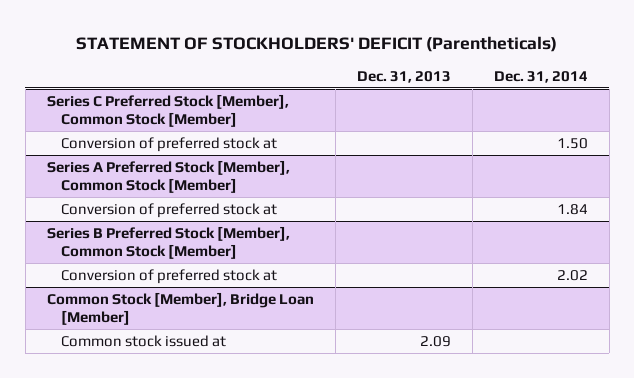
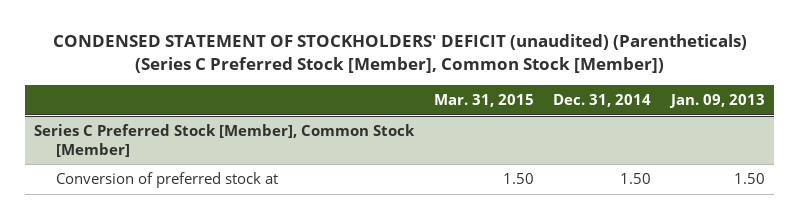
- STATEMENT OF STOCKHOLDERS' DEFICIT (Parentheticals)
+ CONDENSED STATEMENT OF STOCKHOLDERS' DEFICIT (unaudited) (Parentheticals) (Series C Preferred Stock [Member], Common Stock [Member])
- | Dec. 31, 2013 | Dec. 31, 2014
+ | Mar. 31, 2015 | Dec. 31, 2014 | Jan. 09, 2013
- Series A Preferred Stock [Member], Common Stock [Member]
- Conversion of preferred stock at | | 1.84
- Series B Preferred Stock [Member], Common Stock [Member]
- Conversion of preferred stock at | | 2.02
- Common Stock [Member], Bridge Loan [Member]
- Common stock issued at | 2.09 |

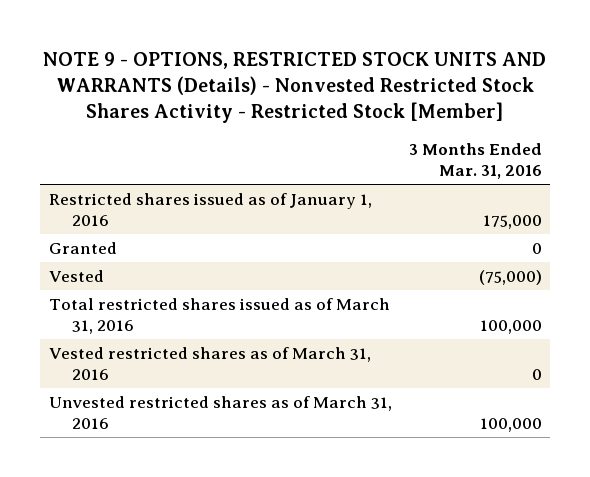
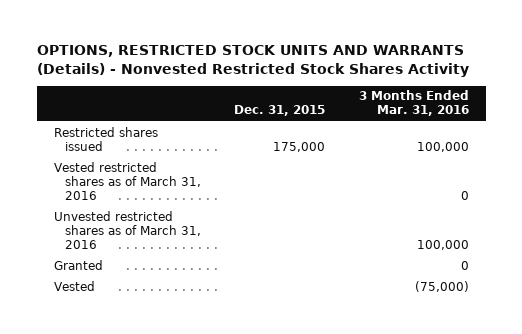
- NOTE 9 - OPTIONS, RESTRICTED STOCK UNITS AND WARRANTS (Details) - Nonvested Restricted Stock Shares Activity - Restricted Stock [Member]
+ OPTIONS, RESTRICTED STOCK UNITS AND WARRANTS (Details) - Nonvested Restricted Stock Shares Activity
- | 3 Months Ended Mar. 31, 2016
+ | Dec. 31, 2015 | 3 Months Ended Mar. 31, 2016
- Restricted shares issued as of January 1, 2016 | 175,000
- Total restricted shares issued as of March 31, 2016 | 100,000
+ Restricted shares issued | 175,000 | 100,000
moved down: Granted | | 0
moved down: Vested | | (75,000)

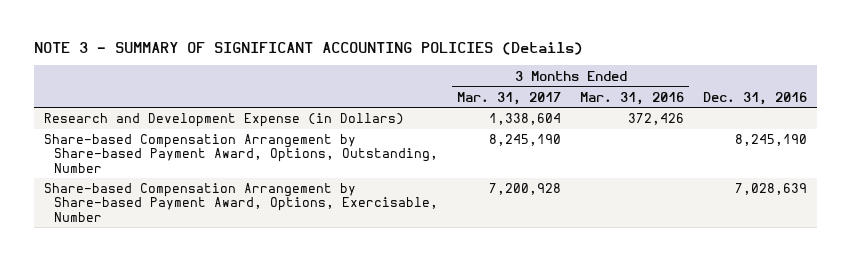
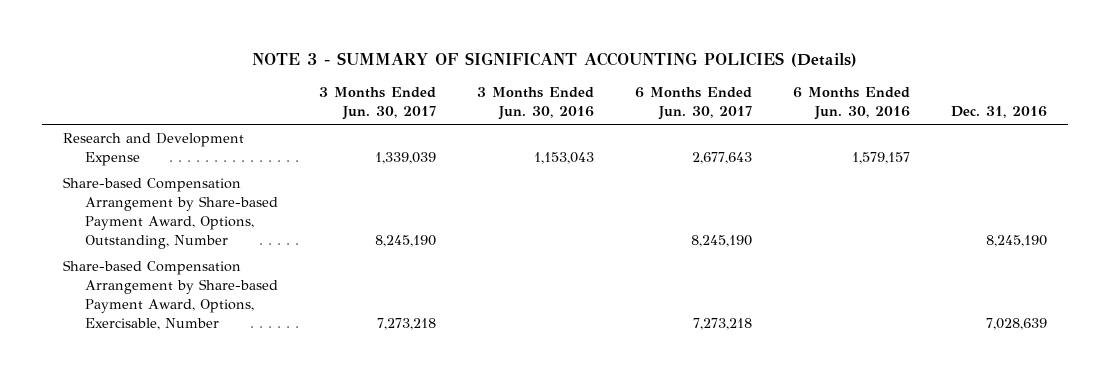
- | 3 Months Ended Mar. 31, 2017 | 3 Months Ended Mar. 31, 2016 | Dec. 31, 2016
+ | 3 Months Ended Jun. 30, 2017 | 3 Months Ended Jun. 30, 2016 | 6 Months Ended Jun. 30, 2017 | 6 Months Ended Jun. 30, 2016 | Dec. 31, 2016
- Research and Development Expense (in Dollars) | 1,338,604 | 372,426 |
+ Research and Development Expense | 1,339,039 | 1,153,043 | 2,677,643 | 1,579,157 |

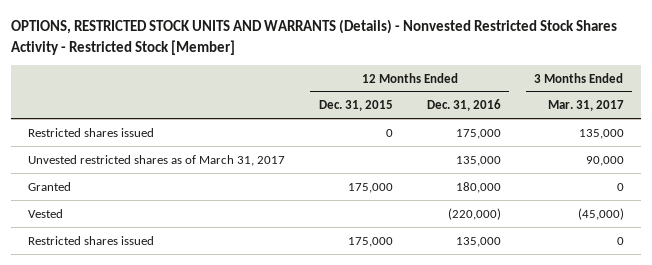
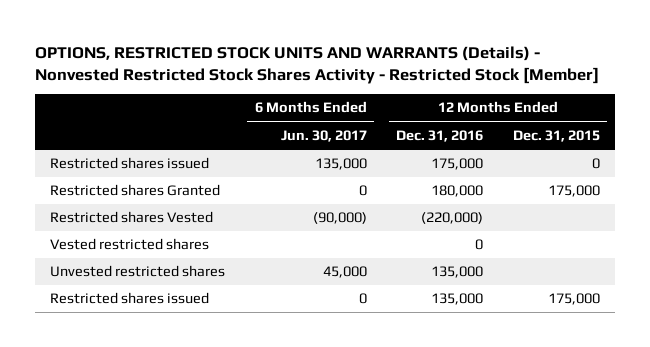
- | 12 Months Ended Dec. 31, 2015 | 12 Months Ended Dec. 31, 2016 | 3 Months Ended Mar. 31, 2017
+ | 6 Months Ended Jun. 30, 2017 | 12 Months Ended Dec. 31, 2016 | 12 Months Ended Dec. 31, 2015
- Unvested restricted shares as of March 31, 2017 | | 135,000 | 90,000
- Granted | 175,000 | 180,000 | 0
- Vested | | (220,000) | (45,000)
+ Restricted shares Granted | 0 | 180,000 | 175,000
+ Restricted shares Vested | (90,000) | (220,000) |
+ Vested restricted shares | | 0 |
+ Unvested restricted shares | 45,000 | 135,000 |

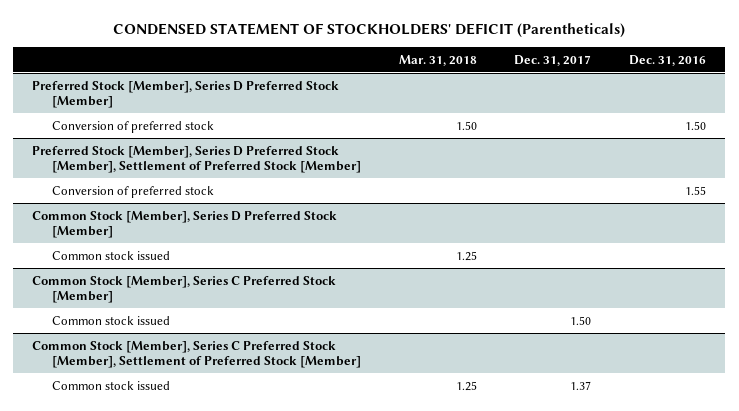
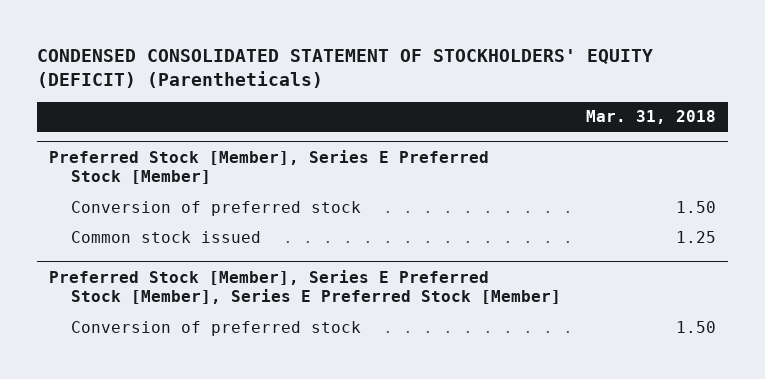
- CONDENSED STATEMENT OF STOCKHOLDERS' DEFICIT (Parentheticals)
+ CONDENSED CONSOLIDATED STATEMENT OF STOCKHOLDERS' EQUITY (DEFICIT) (Parentheticals)
- | Mar. 31, 2018 | Dec. 31, 2017 | Dec. 31, 2016
+ | Mar. 31, 2018
- Preferred Stock [Member], Series D Preferred Stock [Member]
+ Preferred Stock [Member], Series E Preferred Stock [Member]
- Preferred Stock [Member], Series D Preferred Stock [Member], Settlement of Preferred Stock [Member]
- Conversion of preferred stock | | | 1.55
- Common Stock [Member], Series D Preferred Stock [Member]
- Common Stock [Member], Series C Preferred Stock [Member]
- Common stock issued | | 1.50 |
- Common Stock [Member], Series C Preferred Stock [Member], Settlement of Preferred Stock [Member]
- Common stock issued | 1.25 | 1.37 |
+ Preferred Stock [Member], Series E Preferred Stock [Member], Series E Preferred Stock [Member]
+ Conversion of preferred stock | 1.50

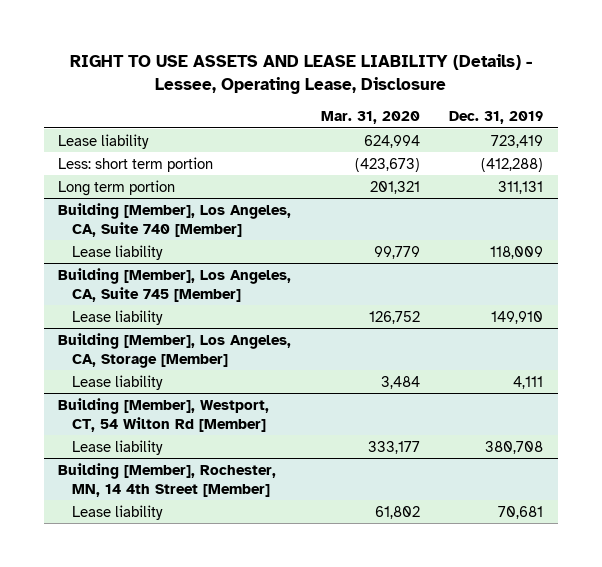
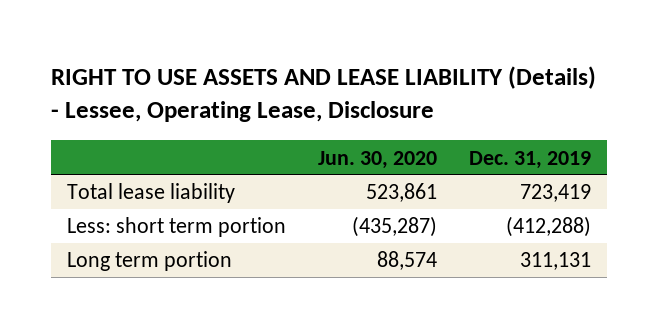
- | Mar. 31, 2020 | Dec. 31, 2019
+ | Jun. 30, 2020 | Dec. 31, 2019
- Lease liability | 624,994 | 723,419
+ Total lease liability | 523,861 | 723,419
- Building [Member], Los Angeles, CA, Suite 740 [Member]
- Lease liability | 99,779 | 118,009
- Building [Member], Los Angeles, CA, Suite 745 [Member]
- Lease liability | 126,752 | 149,910
- Building [Member], Los Angeles, CA, Storage [Member]
- Lease liability | 3,484 | 4,111
- Building [Member], Westport, CT, 54 Wilton Rd [Member]
- Lease liability | 333,177 | 380,708
- Building [Member], Rochester, MN, 14 4th Street [Member]
- Lease liability | 61,802 | 70,681

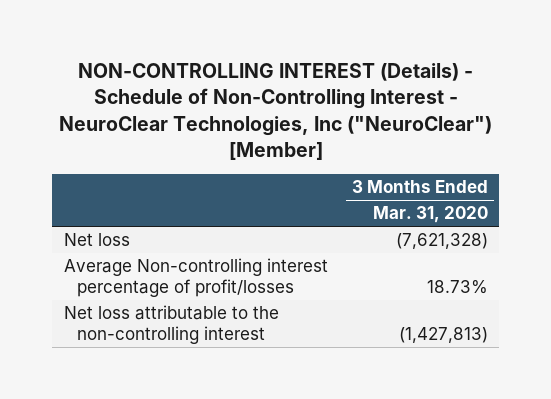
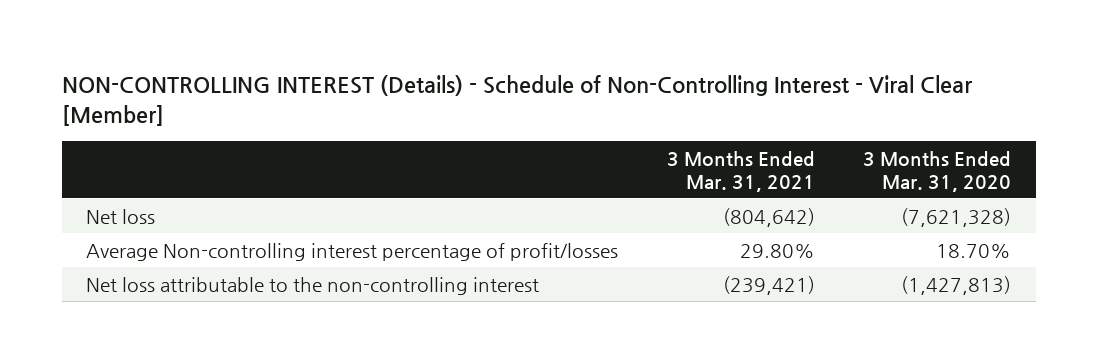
- NON-CONTROLLING INTEREST (Details) - Schedule of Non-Controlling Interest - NeuroClear Technologies, Inc ("NeuroClear") [Member]
+ NON-CONTROLLING INTEREST (Details) - Schedule of Non-Controlling Interest - Viral Clear [Member]
- | 3 Months Ended Mar. 31, 2020
+ | 3 Months Ended Mar. 31, 2021 | 3 Months Ended Mar. 31, 2020
- Average Non-controlling interest percentage of profit/losses | 18.73%
+ Average Non-controlling interest percentage of profit/losses | 29.80% | 18.70%

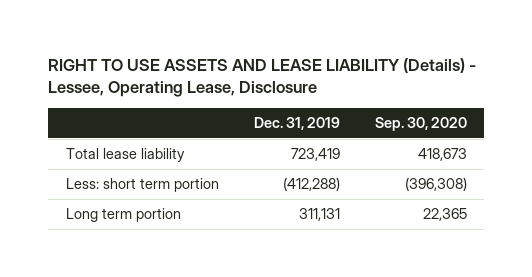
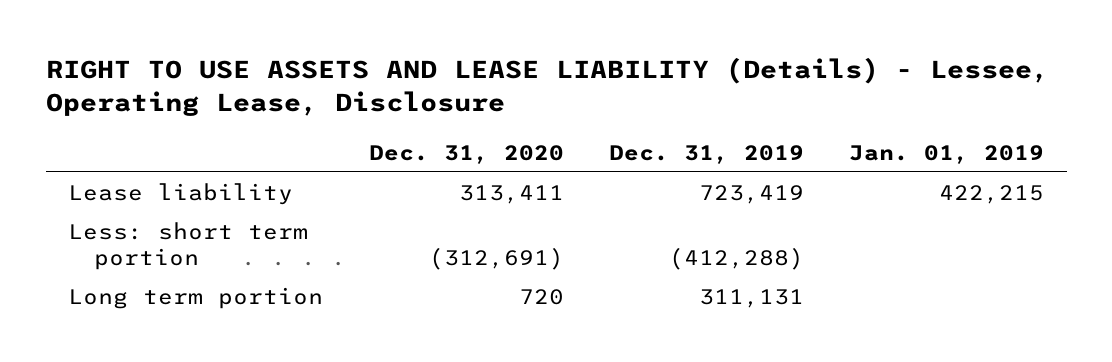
- | Dec. 31, 2019 | Sep. 30, 2020
+ | Dec. 31, 2020 | Dec. 31, 2019 | Jan. 01, 2019
- Total lease liability | 723,419 | 418,673
+ Lease liability | 313,411 | 723,419 | 422,215

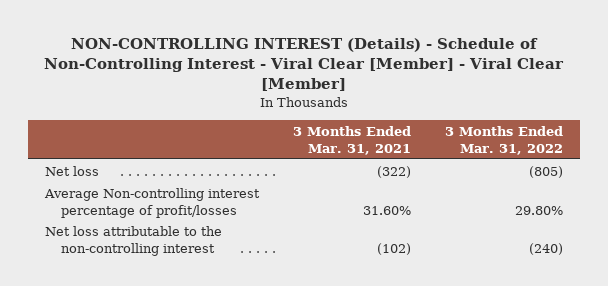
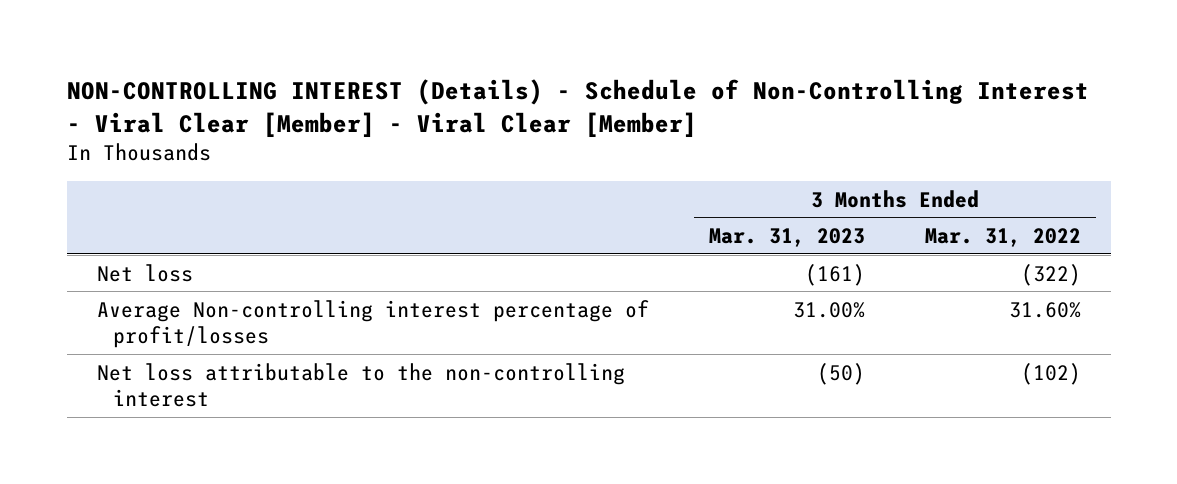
- | 3 Months Ended Mar. 31, 2021 | 3 Months Ended Mar. 31, 2022
+ | 3 Months Ended Mar. 31, 2023 | 3 Months Ended Mar. 31, 2022
- Net loss | (322) | (805)
- Average Non-controlling interest percentage of profit/losses | 31.60% | 29.80%
- Net loss attributable to the non-controlling interest | (102) | (240)
+ Net loss | (161) | (322)
+ Average Non-controlling interest percentage of profit/losses | 31.00% | 31.60%
+ Net loss attributable to the non-controlling interest | (50) | (102)

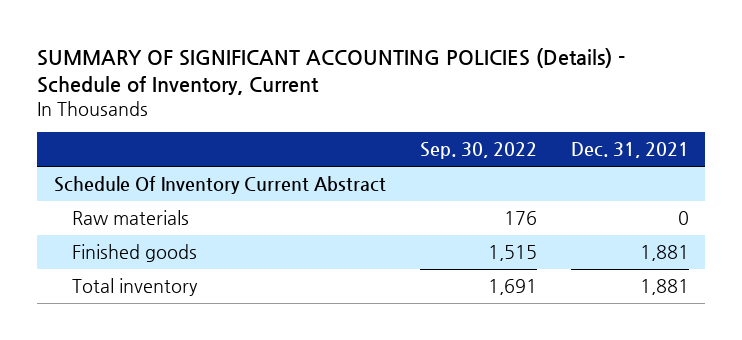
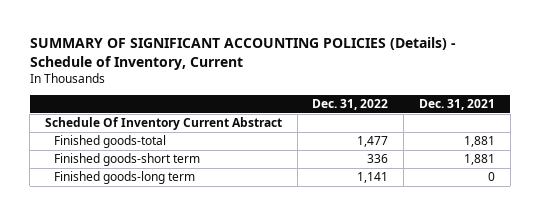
- | Sep. 30, 2022 | Dec. 31, 2021
+ | Dec. 31, 2022 | Dec. 31, 2021
- Raw materials | 176 | 0
- Finished goods | 1,515 | 1,881
- Total inventory | 1,691 | 1,881
+ Finished goods-total | 1,477 | 1,881
+ Finished goods-short term | 336 | 1,881
+ Finished goods-long term | 1,141 | 0

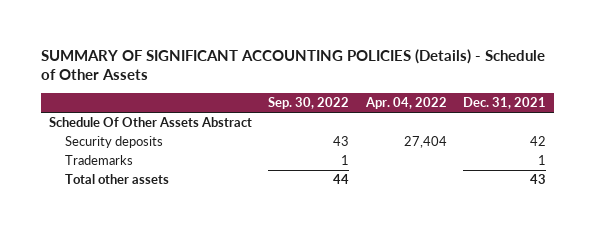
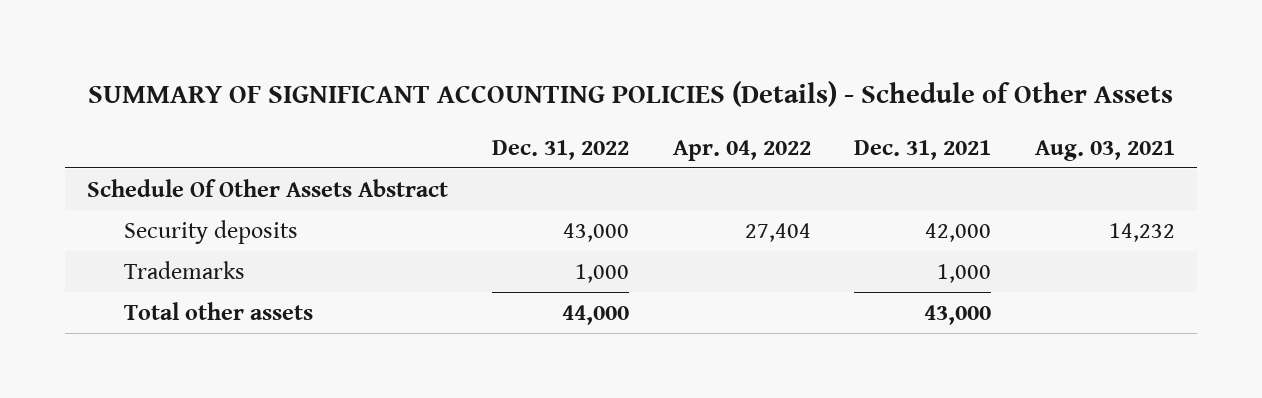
- | Sep. 30, 2022 | Apr. 04, 2022 | Dec. 31, 2021
+ | Dec. 31, 2022 | Apr. 04, 2022 | Dec. 31, 2021 | Aug. 03, 2021
- Security deposits | 43 | 27,404 | 42
- Trademarks | 1 | | 1
- Total other assets | 44 | | 43
+ Security deposits | 43,000 | 27,404 | 42,000 | 14,232
+ Trademarks | 1,000 | | 1,000 |
+ Total other assets | 44,000 | | 43,000 |

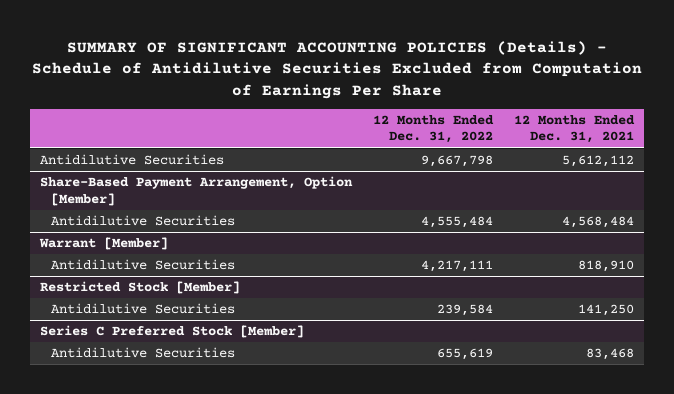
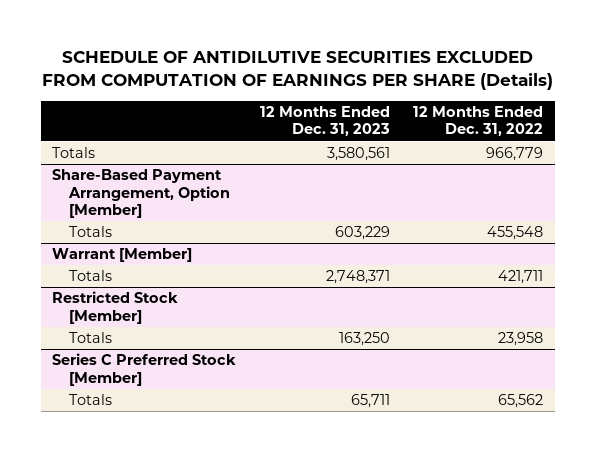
- SUMMARY OF SIGNIFICANT ACCOUNTING POLICIES (Details) - Schedule of Antidilutive Securities Excluded from Computation of Earnings Per Share
+ SCHEDULE OF ANTIDILUTIVE SECURITIES EXCLUDED FROM COMPUTATION OF EARNINGS PER SHARE (Details)
- | 12 Months Ended Dec. 31, 2022 | 12 Months Ended Dec. 31, 2021
+ | 12 Months Ended Dec. 31, 2023 | 12 Months Ended Dec. 31, 2022
- Antidilutive Securities | 9,667,798 | 5,612,112
+ Totals | 3,580,561 | 966,779
@ Share-Based Payment Arrangement, Option [Member]
- Antidilutive Securities | 4,555,484 | 4,568,484
+ Totals | 603,229 | 455,548
@ Warrant [Member]
- Antidilutive Securities | 4,217,111 | 818,910
+ Totals | 2,748,371 | 421,711
@ Restricted Stock [Member]
- Antidilutive Securities | 239,584 | 141,250
+ Totals | 163,250 | 23,958
@ Series C Preferred Stock [Member]
- Antidilutive Securities | 655,619 | 83,468
+ Totals | 65,711 | 65,562

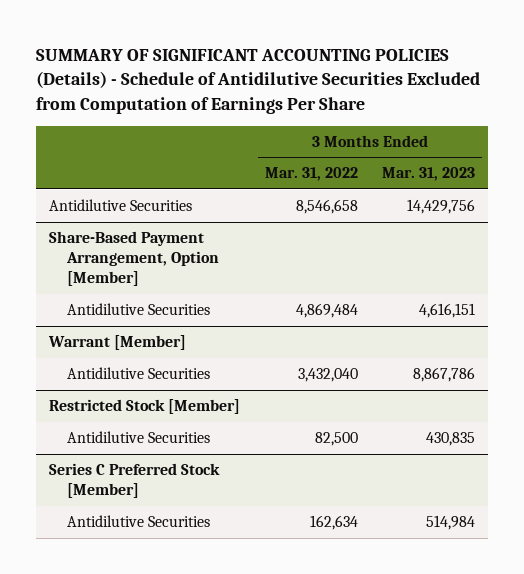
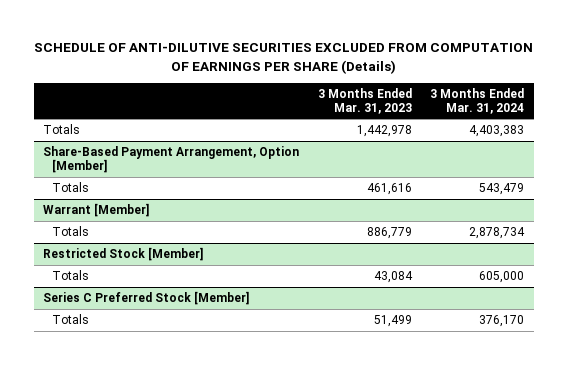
- SUMMARY OF SIGNIFICANT ACCOUNTING POLICIES (Details) - Schedule of Antidilutive Securities Excluded from Computation of Earnings Per Share
+ SCHEDULE OF ANTI-DILUTIVE SECURITIES EXCLUDED FROM COMPUTATION OF EARNINGS PER SHARE (Details)
- | 3 Months Ended Mar. 31, 2022 | 3 Months Ended Mar. 31, 2023
+ | 3 Months Ended Mar. 31, 2023 | 3 Months Ended Mar. 31, 2024
- Antidilutive Securities | 8,546,658 | 14,429,756
+ Totals | 1,442,978 | 4,403,383
@ Share-Based Payment Arrangement, Option [Member]
- Antidilutive Securities | 4,869,484 | 4,616,151
+ Totals | 461,616 | 543,479
@ Warrant [Member]
- Antidilutive Securities | 3,432,040 | 8,867,786
+ Totals | 886,779 | 2,878,734
@ Restricted Stock [Member]
- Antidilutive Securities | 82,500 | 430,835
+ Totals | 43,084 | 605,000
@ Series C Preferred Stock [Member]
- Antidilutive Securities | 162,634 | 514,984
+ Totals | 51,499 | 376,170

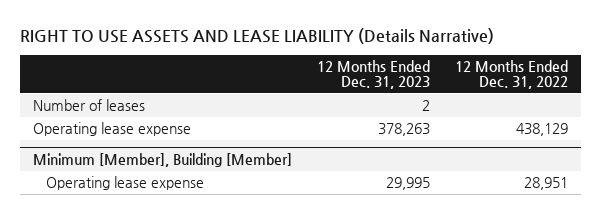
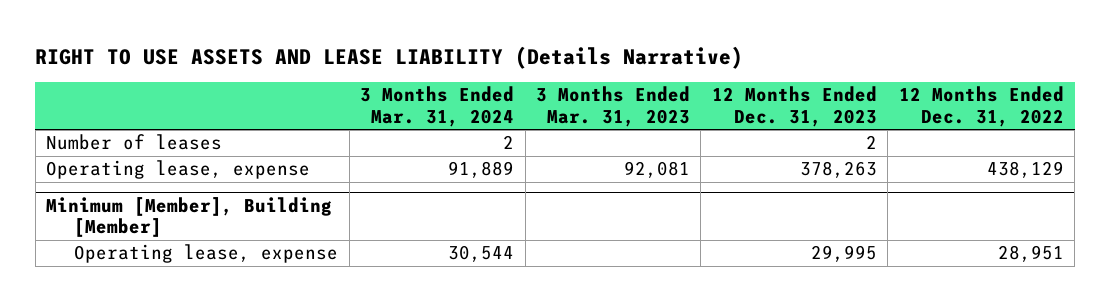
- | 12 Months Ended Dec. 31, 2023 | 12 Months Ended Dec. 31, 2022
+ | 3 Months Ended Mar. 31, 2024 | 3 Months Ended Mar. 31, 2023 | 12 Months Ended Dec. 31, 2023 | 12 Months Ended Dec. 31, 2022
- Operating lease expense | 378,263 | 438,129
+ Operating lease, expense | 91,889 | 92,081 | 378,263 | 438,129
@ Minimum [Member], Building [Member]
- Operating lease expense | 29,995 | 28,951
+ Operating lease, expense | 30,544 | | 29,995 | 28,951

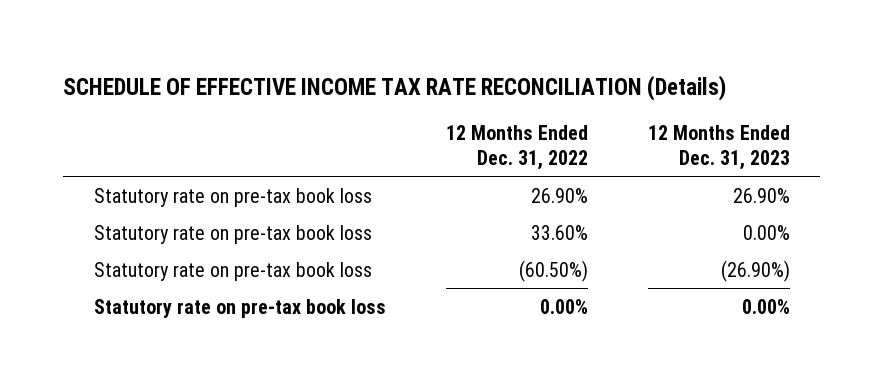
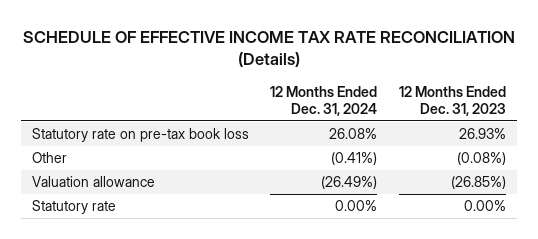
- | 12 Months Ended Dec. 31, 2022 | 12 Months Ended Dec. 31, 2023
+ | 12 Months Ended Dec. 31, 2024 | 12 Months Ended Dec. 31, 2023
- Statutory rate on pre-tax book loss | 26.90% | 26.90%
- Statutory rate on pre-tax book loss | 33.60% | 0.00%
- Statutory rate on pre-tax book loss | (60.50%) | (26.90%)
- Statutory rate on pre-tax book loss | 0.00% | 0.00%
+ Statutory rate on pre-tax book loss | 26.08% | 26.93%
+ Other | (0.41%) | (0.08%)
+ Valuation allowance | (26.49%) | (26.85%)
+ Statutory rate | 0.00% | 0.00%

